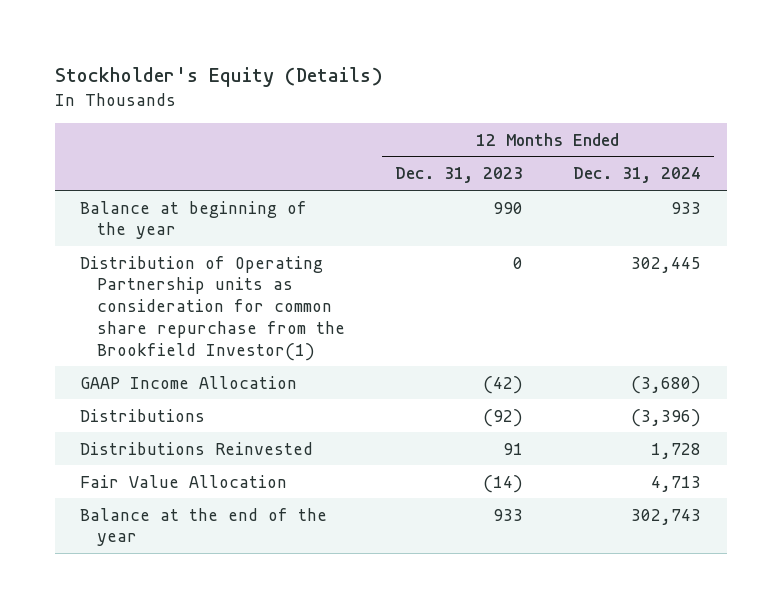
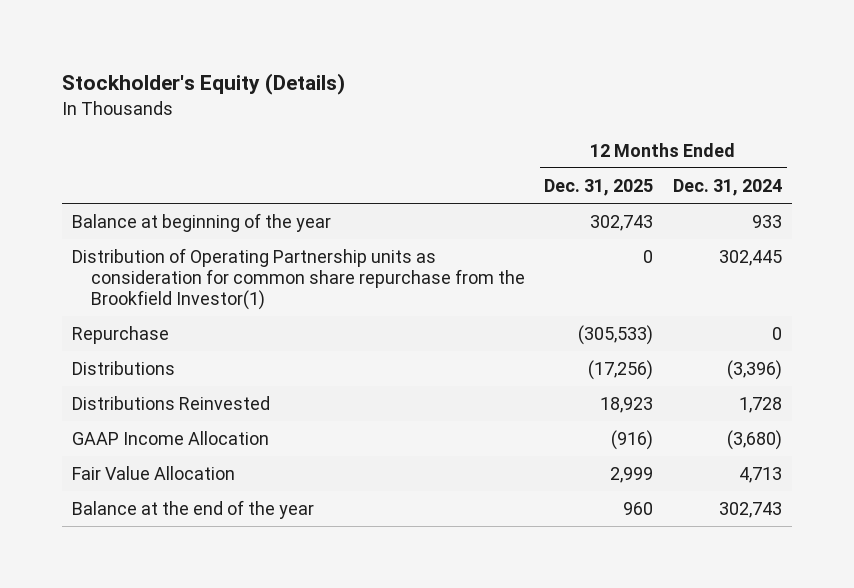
- | 12 Months Ended Dec. 31, 2023 | 12 Months Ended Dec. 31, 2024
+ | 12 Months Ended Dec. 31, 2025 | 12 Months Ended Dec. 31, 2024
+ Repurchase | (305,533) | 0
moved down: GAAP Income Allocation | (916) | (3,680)

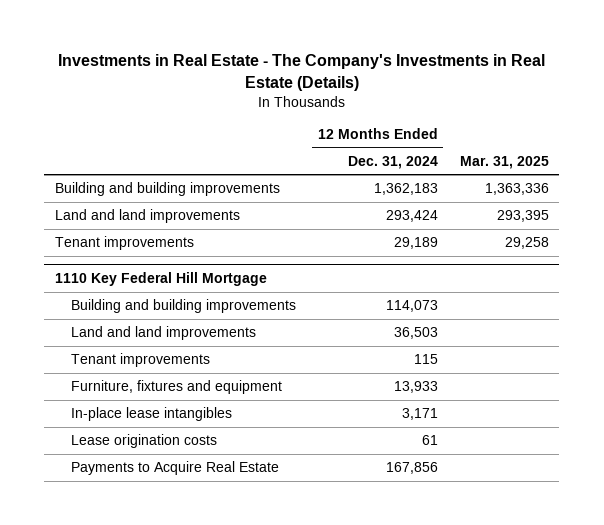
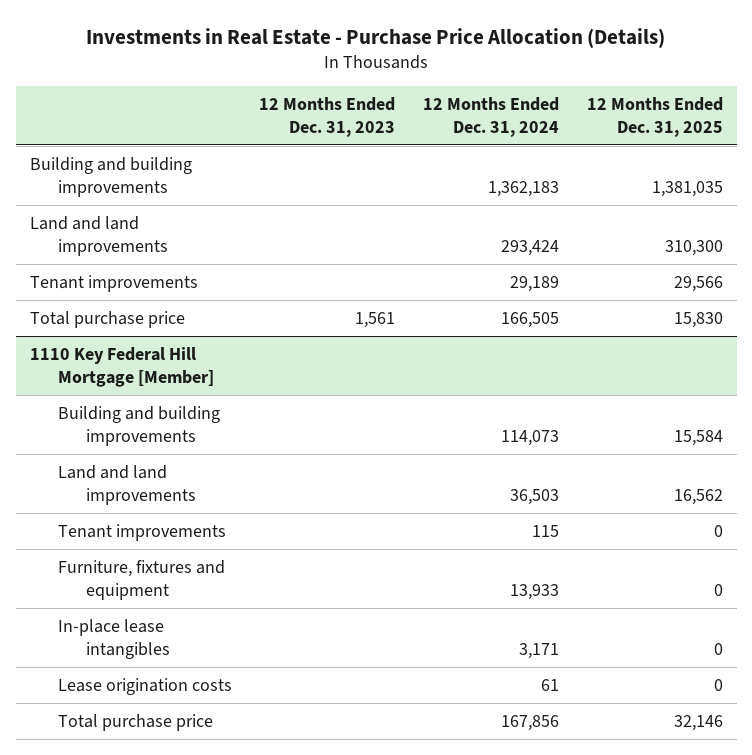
- Investments in Real Estate - The Company's Investments in Real Estate (Details)
+ Investments in Real Estate - Purchase Price Allocation (Details)
- | 12 Months Ended Dec. 31, 2024 | Mar. 31, 2025
+ | 12 Months Ended Dec. 31, 2023 | 12 Months Ended Dec. 31, 2024 | 12 Months Ended Dec. 31, 2025
- 1110 Key Federal Hill Mortgage
+ Total purchase price | 1,561 | 166,505 | 15,830
+ 1110 Key Federal Hill Mortgage [Member]
- Payments to Acquire Real Estate | 167,856 |
+ Total purchase price | | 167,856 | 32,146

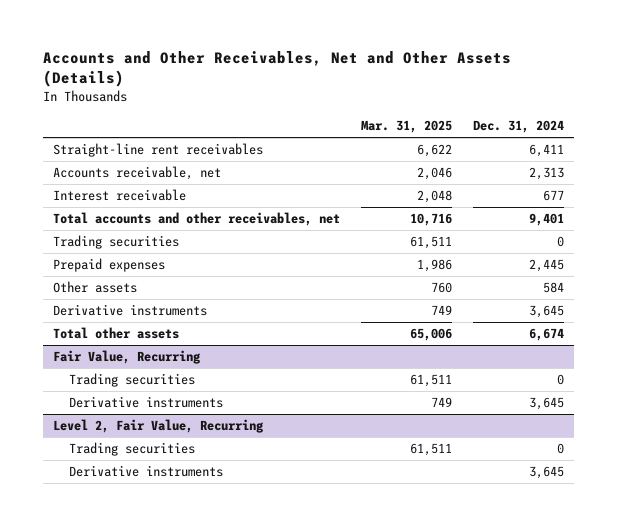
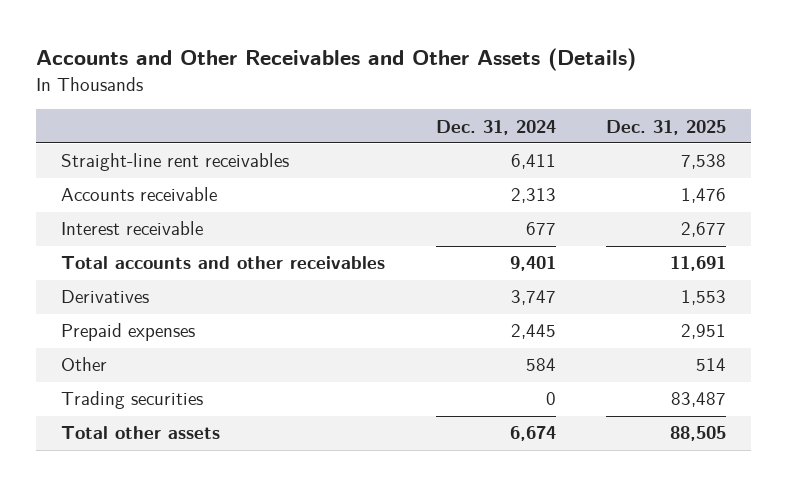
- Accounts and Other Receivables, Net and Other Assets (Details)
+ Accounts and Other Receivables and Other Assets (Details)
- | Mar. 31, 2025 | Dec. 31, 2024
+ | Dec. 31, 2024 | Dec. 31, 2025
- Accounts receivable, net | 2,046 | 2,313
+ Accounts receivable | 2,313 | 1,476
- Total accounts and other receivables, net | 10,716 | 9,401
- Trading securities | 61,511 | 0
+ Total accounts and other receivables | 9,401 | 11,691
+ Derivatives | 3,747 | 1,553
- Other assets | 760 | 584
- Derivative instruments | 749 | 3,645
- Fair Value, Recurring
- Trading securities | 61,511 | 0
- Derivative instruments | 749 | 3,645
- Level 2, Fair Value, Recurring
+ Other | 584 | 514
- Derivative instruments | | 3,645
moved down: Total other assets | 6,674 | 88,505

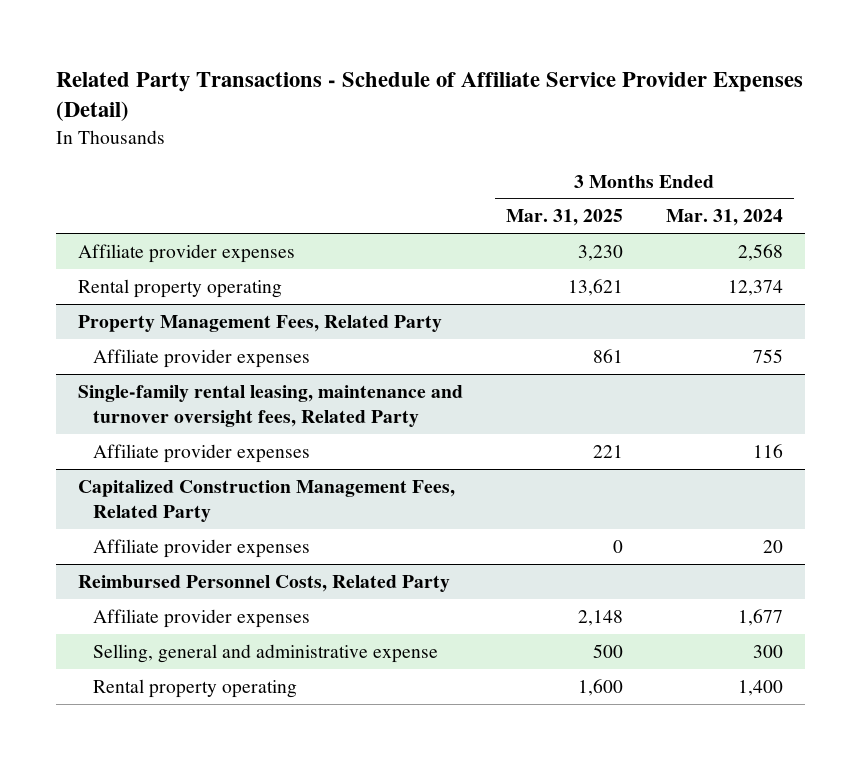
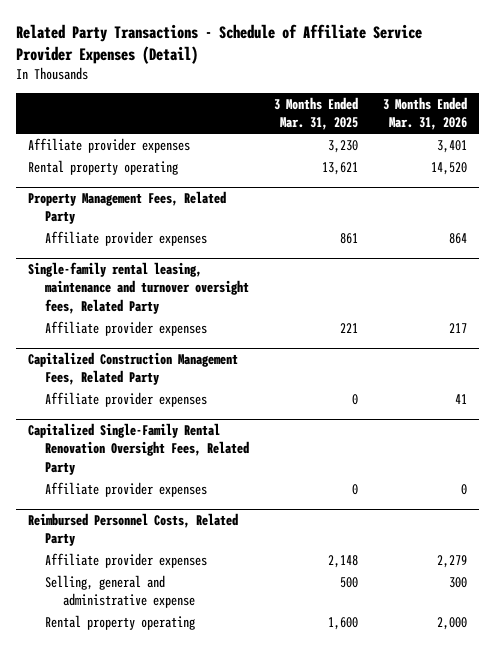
- | 3 Months Ended Mar. 31, 2025 | 3 Months Ended Mar. 31, 2024
+ | 3 Months Ended Mar. 31, 2025 | 3 Months Ended Mar. 31, 2026
+ Capitalized Single-Family Rental Renovation Oversight Fees, Related Party
+ Affiliate provider expenses | 0 | 0

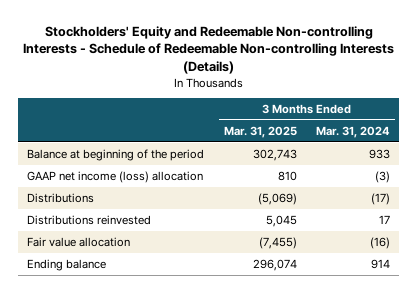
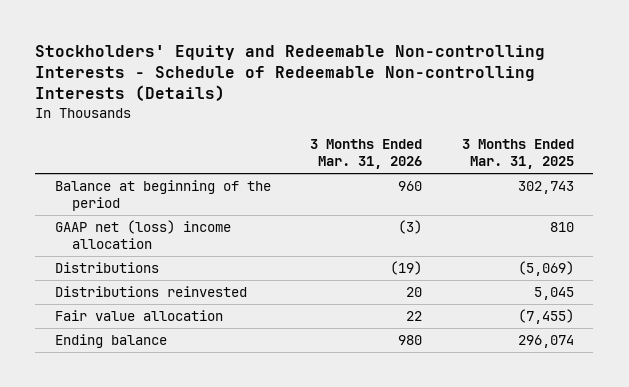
- | 3 Months Ended Mar. 31, 2025 | 3 Months Ended Mar. 31, 2024
+ | 3 Months Ended Mar. 31, 2026 | 3 Months Ended Mar. 31, 2025
- GAAP net income (loss) allocation | 810 | (3)
+ GAAP net (loss) income allocation | (3) | 810

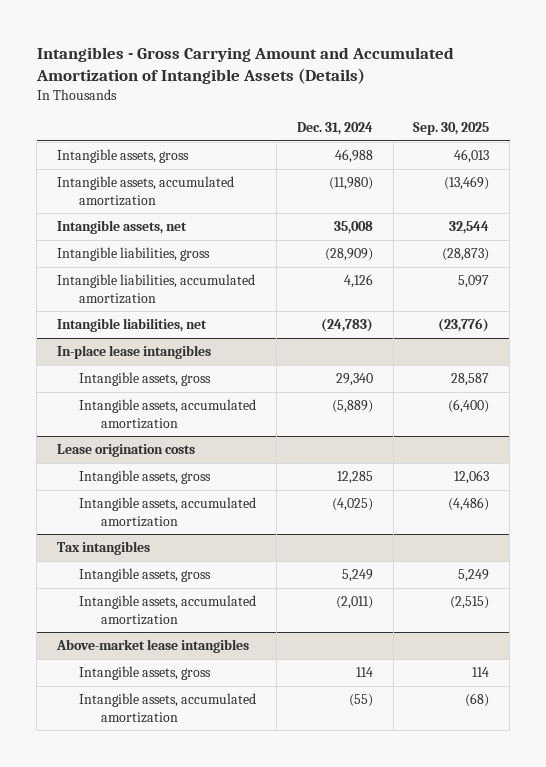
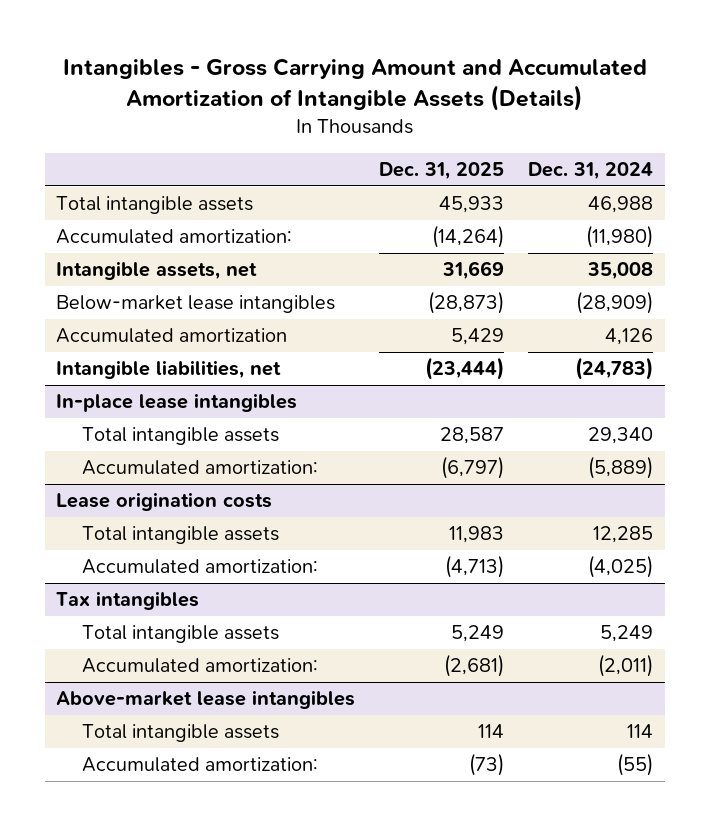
- | Dec. 31, 2024 | Sep. 30, 2025
+ | Dec. 31, 2025 | Dec. 31, 2024
- Intangible assets, gross | 46,988 | 46,013
- Intangible assets, accumulated amortization | (11,980) | (13,469)
+ Total intangible assets | 45,933 | 46,988
+ Accumulated amortization: | (14,264) | (11,980)
- Intangible liabilities, gross | (28,909) | (28,873)
- Intangible liabilities, accumulated amortization | 4,126 | 5,097
+ Below-market lease intangibles | (28,873) | (28,909)
+ Accumulated amortization | 5,429 | 4,126
@ In-place lease intangibles
- Intangible assets, gross | 29,340 | 28,587
- Intangible assets, accumulated amortization | (5,889) | (6,400)
+ Total intangible assets | 28,587 | 29,340
+ Accumulated amortization: | (6,797) | (5,889)
@ Lease origination costs
- Intangible assets, gross | 12,285 | 12,063
- Intangible assets, accumulated amortization | (4,025) | (4,486)
+ Total intangible assets | 11,983 | 12,285
+ Accumulated amortization: | (4,713) | (4,025)
@ Tax intangibles
- Intangible assets, gross | 5,249 | 5,249
- Intangible assets, accumulated amortization | (2,011) | (2,515)
+ Total intangible assets | 5,249 | 5,249
+ Accumulated amortization: | (2,681) | (2,011)
@ Above-market lease intangibles
- Intangible assets, gross | 114 | 114
- Intangible assets, accumulated amortization | (55) | (68)
+ Total intangible assets | 114 | 114
+ Accumulated amortization: | (73) | (55)

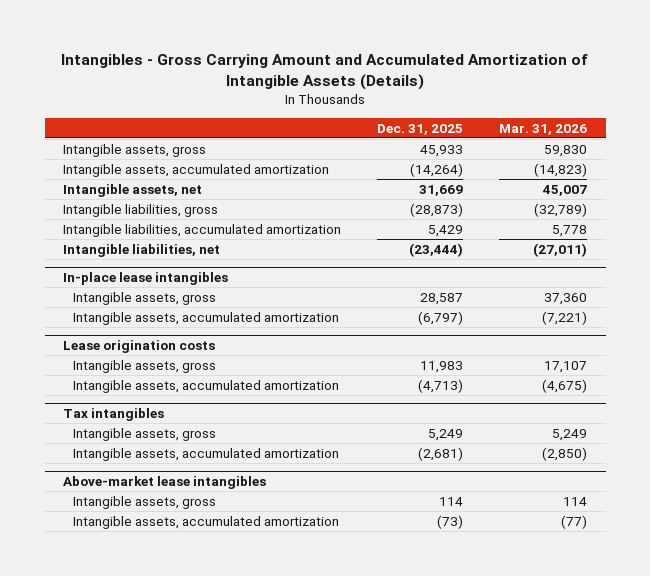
- | Dec. 31, 2025 | Dec. 31, 2024
+ | Dec. 31, 2025 | Mar. 31, 2026
- Total intangible assets | 45,933 | 46,988
- Accumulated amortization: | (14,264) | (11,980)
+ Intangible assets, gross | 45,933 | 59,830
+ Intangible assets, accumulated amortization | (14,264) | (14,823)
- Below-market lease intangibles | (28,873) | (28,909)
- Accumulated amortization | 5,429 | 4,126
+ Intangible liabilities, gross | (28,873) | (32,789)
+ Intangible liabilities, accumulated amortization | 5,429 | 5,778
@ In-place lease intangibles
- Total intangible assets | 28,587 | 29,340
- Accumulated amortization: | (6,797) | (5,889)
+ Intangible assets, gross | 28,587 | 37,360
+ Intangible assets, accumulated amortization | (6,797) | (7,221)
@ Lease origination costs
- Total intangible assets | 11,983 | 12,285
- Accumulated amortization: | (4,713) | (4,025)
+ Intangible assets, gross | 11,983 | 17,107
+ Intangible assets, accumulated amortization | (4,713) | (4,675)
@ Tax intangibles
- Total intangible assets | 5,249 | 5,249
- Accumulated amortization: | (2,681) | (2,011)
+ Intangible assets, gross | 5,249 | 5,249
+ Intangible assets, accumulated amortization | (2,681) | (2,850)
@ Above-market lease intangibles
- Total intangible assets | 114 | 114
- Accumulated amortization: | (73) | (55)
+ Intangible assets, gross | 114 | 114
+ Intangible assets, accumulated amortization | (73) | (77)

